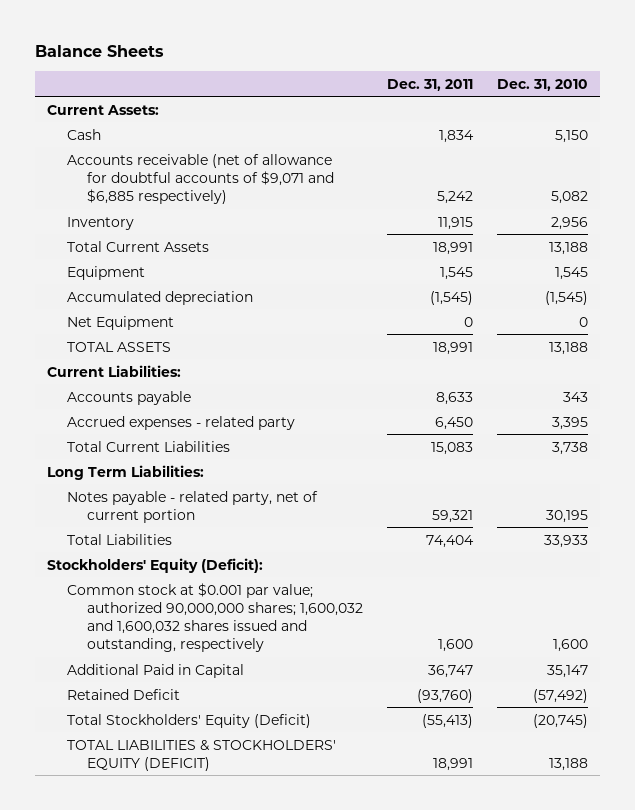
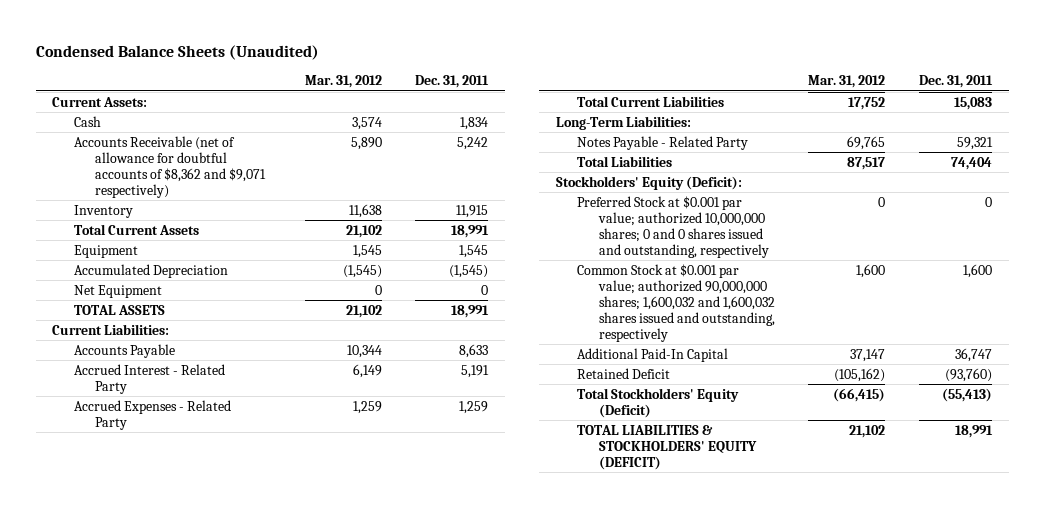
- Balance Sheets
+ Condensed Balance Sheets (Unaudited)
- | Dec. 31, 2011 | Dec. 31, 2010
+ | Mar. 31, 2012 | Dec. 31, 2011
- Accounts receivable (net of allowance for doubtful accounts of $9,071 and $6,885 respectively) | 5,242 | 5,082
+ Accounts Receivable (net of allowance for doubtful accounts of $8,362 and $9,071 respectively) | 5,890 | 5,242
- Accumulated depreciation | (1,545) | (1,545)
+ Accumulated Depreciation | (1,545) | (1,545)
- Accounts payable | 8,633 | 343
- Accrued expenses - related party | 6,450 | 3,395
+ Accounts Payable | 10,344 | 8,633
+ Accrued Interest - Related Party | 6,149 | 5,191
+ Accrued Expenses - Related Party | 1,259 | 1,259
- Long Term Liabilities:
- Notes payable - related party, net of current portion | 59,321 | 30,195
+ Long-Term Liabilities:
+ Notes Payable - Related Party | 69,765 | 59,321
- Common stock at $0.001 par value; authorized 90,000,000 shares; 1,600,032 and 1,600,032 shares issued and outstanding, respectively | 1,600 | 1,600
- Additional Paid in Capital | 36,747 | 35,147
+ Preferred Stock at $0.001 par value; authorized 10,000,000 shares; 0 and 0 shares issued and outstanding, respectively | 0 | 0
+ Common Stock at $0.001 par value; authorized 90,000,000 shares; 1,600,032 and 1,600,032 shares issued and outstanding, respectively | 1,600 | 1,600
+ Additional Paid-In Capital | 37,147 | 36,747

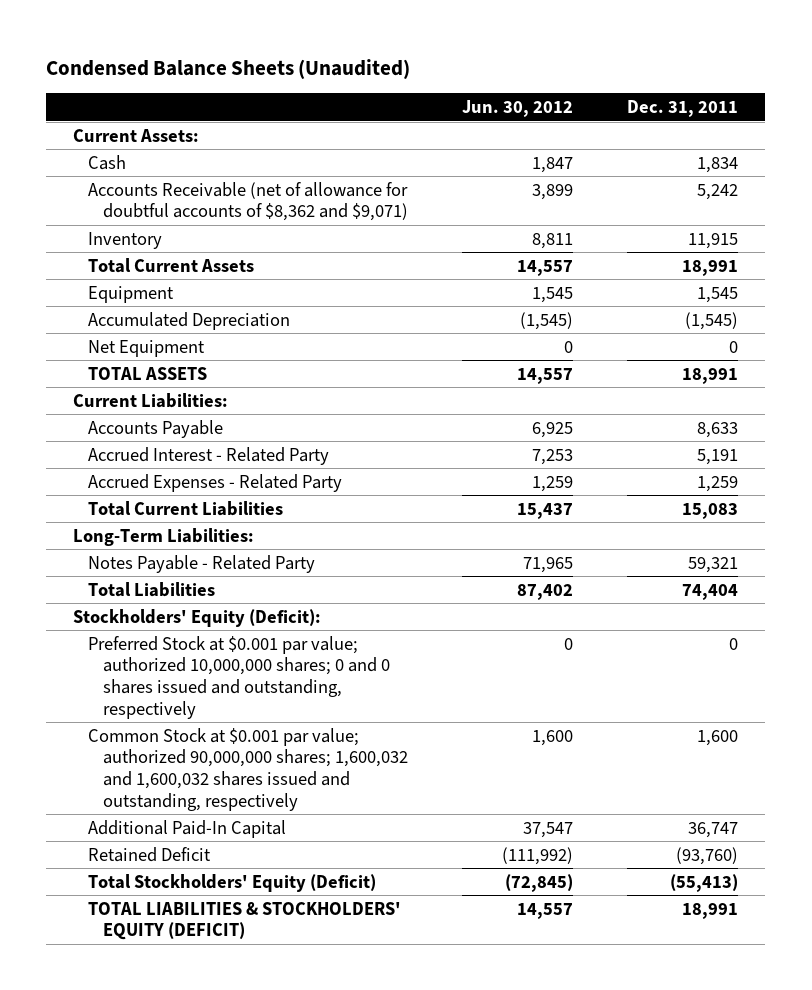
- | Mar. 31, 2012 | Dec. 31, 2011
+ | Jun. 30, 2012 | Dec. 31, 2011
- Accounts Receivable (net of allowance for doubtful accounts of $8,362 and $9,071 respectively) | 5,890 | 5,242
+ Accounts Receivable (net of allowance for doubtful accounts of $8,362 and $9,071) | 3,899 | 5,242

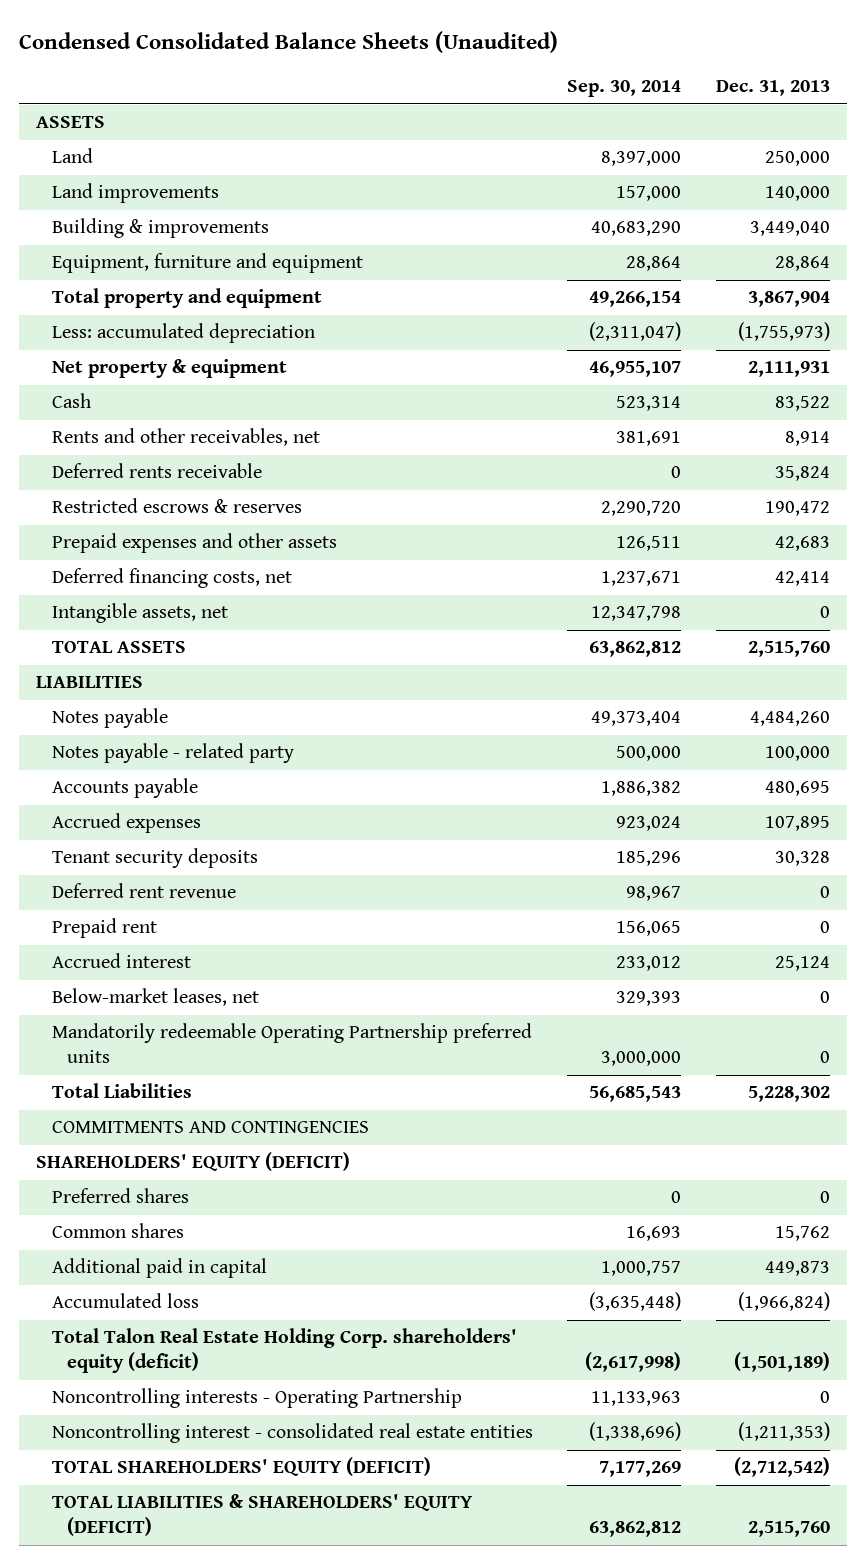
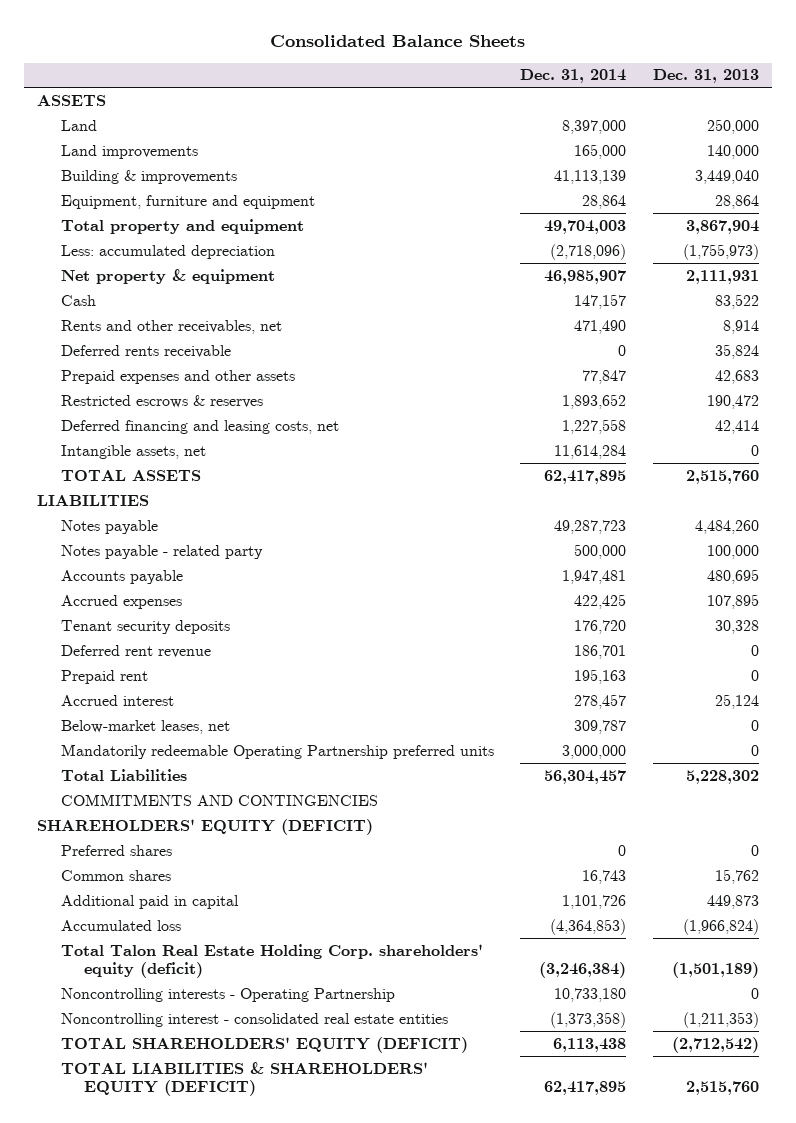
- Condensed Consolidated Balance Sheets (Unaudited)
+ Consolidated Balance Sheets
- | Sep. 30, 2014 | Dec. 31, 2013
+ | Dec. 31, 2014 | Dec. 31, 2013
- Deferred financing costs, net | 1,237,671 | 42,414
moved down: Restricted escrows & reserves | 1,893,652 | 190,472
+ Deferred financing and leasing costs, net | 1,227,558 | 42,414

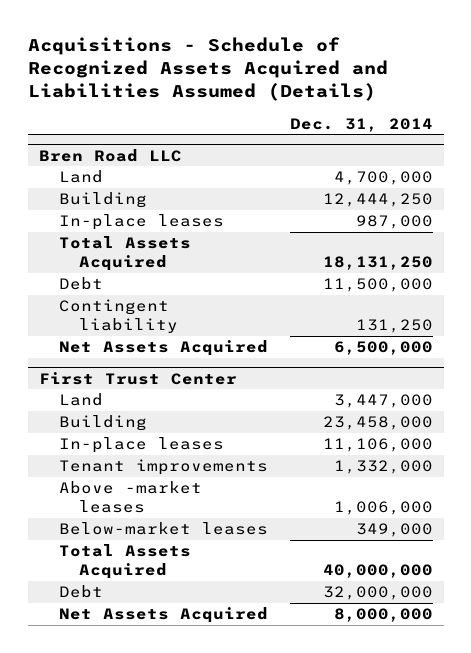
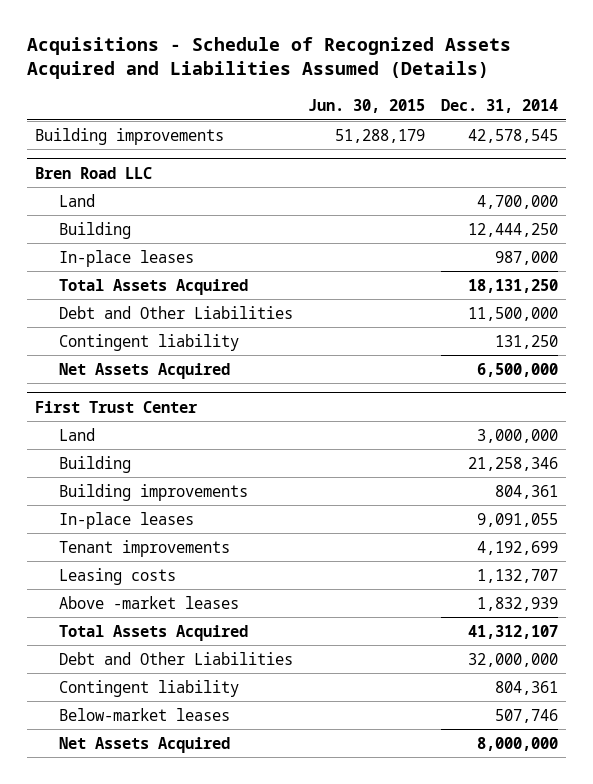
- | Dec. 31, 2014
+ | Jun. 30, 2015 | Dec. 31, 2014
+ Building improvements | 51,288,179 | 42,578,545
@ Bren Road LLC
- Debt | 11,500,000
+ Debt and Other Liabilities | | 11,500,000
@ First Trust Center
- Land | 3,447,000
- Building | 23,458,000
- In-place leases | 11,106,000
- Tenant improvements | 1,332,000
- Above -market leases | 1,006,000
- Below-market leases | 349,000
- Total Assets Acquired | 40,000,000
- Debt | 32,000,000
+ Land | | 3,000,000
+ Building | | 21,258,346
+ Building improvements | | 804,361
+ In-place leases | | 9,091,055
+ Tenant improvements | | 4,192,699
+ Leasing costs | | 1,132,707
+ Above -market leases | | 1,832,939
+ Total Assets Acquired | | 41,312,107
+ Debt and Other Liabilities | | 32,000,000
+ Contingent liability | | 804,361
+ Below-market leases | | 507,746

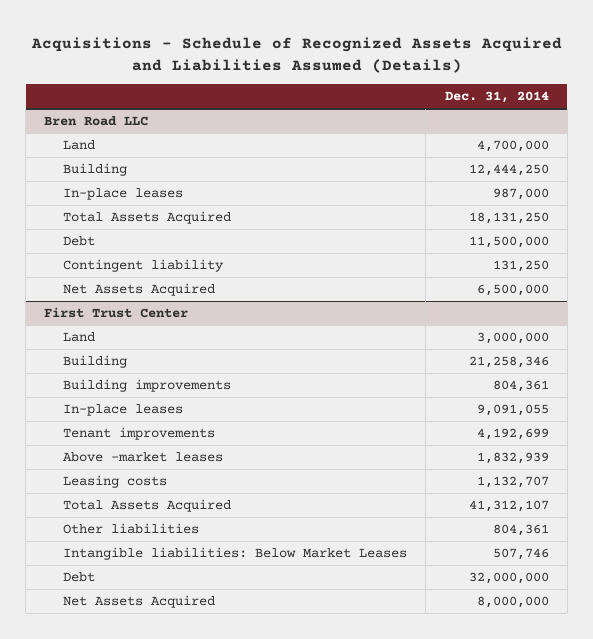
- | Jun. 30, 2015 | Dec. 31, 2014
+ | Dec. 31, 2014
- Building improvements | 51,288,179 | 42,578,545
@ Bren Road LLC
- Debt and Other Liabilities | | 11,500,000
+ Debt | 11,500,000
@ First Trust Center
moved down: Leasing costs | 1,132,707
- Debt and Other Liabilities | | 32,000,000
- Contingent liability | | 804,361
- Below-market leases | | 507,746
+ Other liabilities | 804,361
+ Intangible liabilities: Below Market Leases | 507,746
+ Debt | 32,000,000

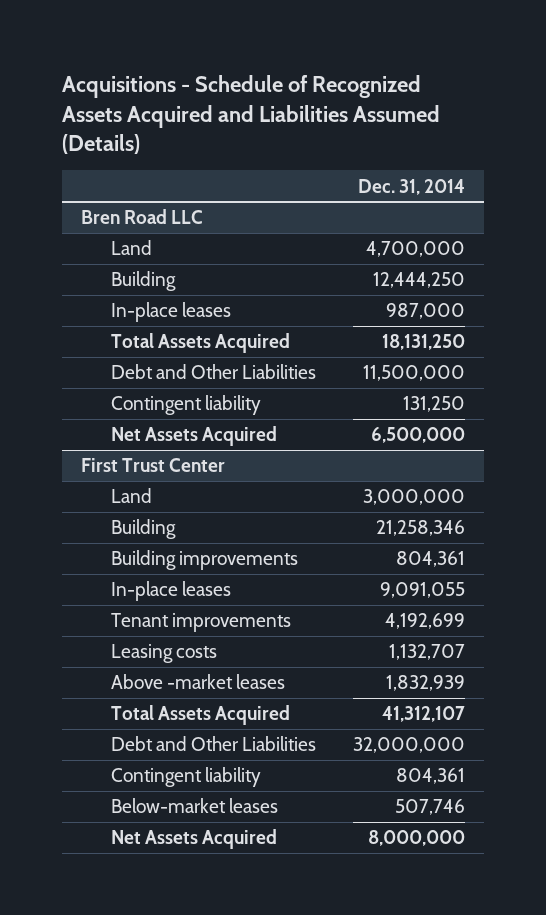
@ Bren Road LLC
- Debt | 11,500,000
+ Debt and Other Liabilities | 11,500,000
@ First Trust Center
moved down: Above -market leases | 1,832,939
- Other liabilities | 804,361
- Intangible liabilities: Below Market Leases | 507,746
- Debt | 32,000,000
+ Debt and Other Liabilities | 32,000,000
+ Contingent liability | 804,361
+ Below-market leases | 507,746

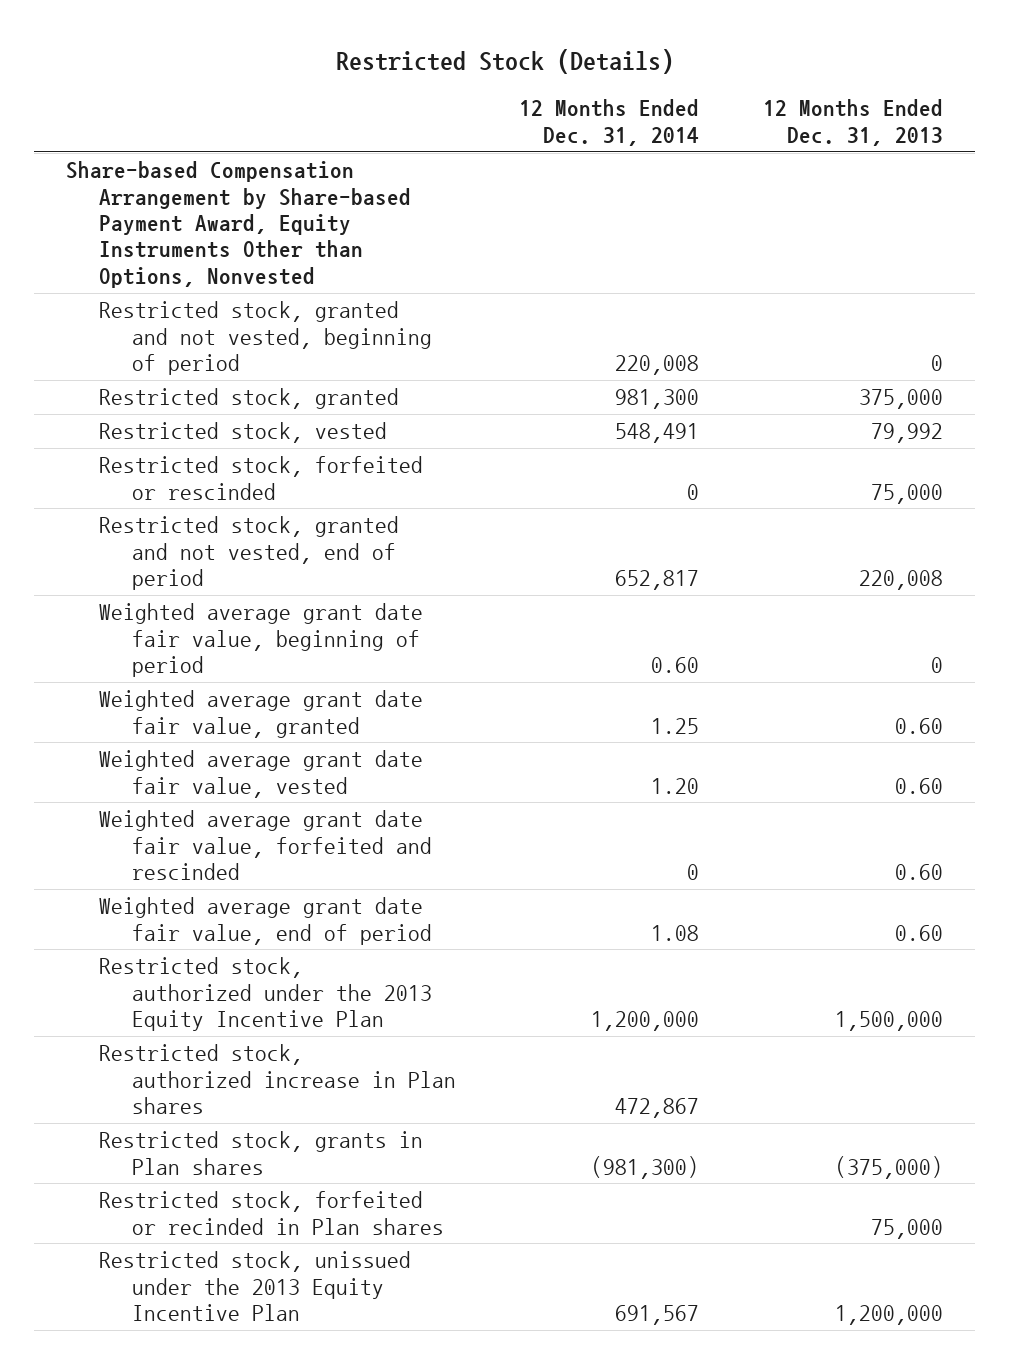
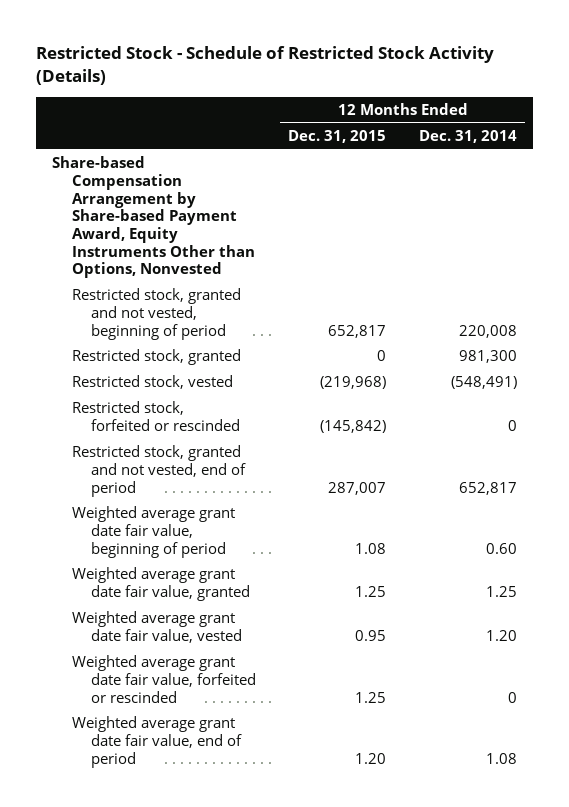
- Restricted Stock (Details)
+ Restricted Stock - Schedule of Restricted Stock Activity (Details)
- | 12 Months Ended Dec. 31, 2014 | 12 Months Ended Dec. 31, 2013
+ | 12 Months Ended Dec. 31, 2015 | 12 Months Ended Dec. 31, 2014
- Restricted stock, vested | 548,491 | 79,992
+ Restricted stock, vested | (219,968) | (548,491)
- Weighted average grant date fair value, forfeited and rescinded | 0 | 0.60
+ Weighted average grant date fair value, forfeited or rescinded | 1.25 | 0
- Restricted stock, authorized under the 2013 Equity Incentive Plan | 1,200,000 | 1,500,000
- Restricted stock, authorized increase in Plan shares | 472,867 |
- Restricted stock, grants in Plan shares | (981,300) | (375,000)
- Restricted stock, forfeited or recinded in Plan shares | | 75,000
- Restricted stock, unissued under the 2013 Equity Incentive Plan | 691,567 | 1,200,000

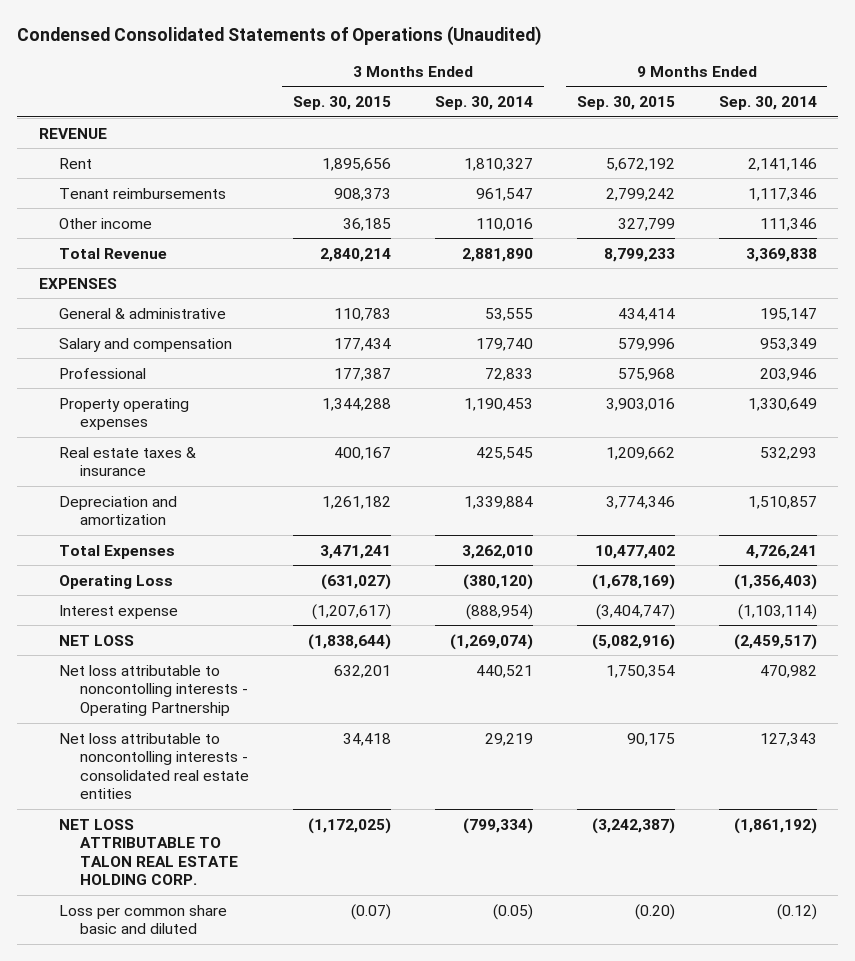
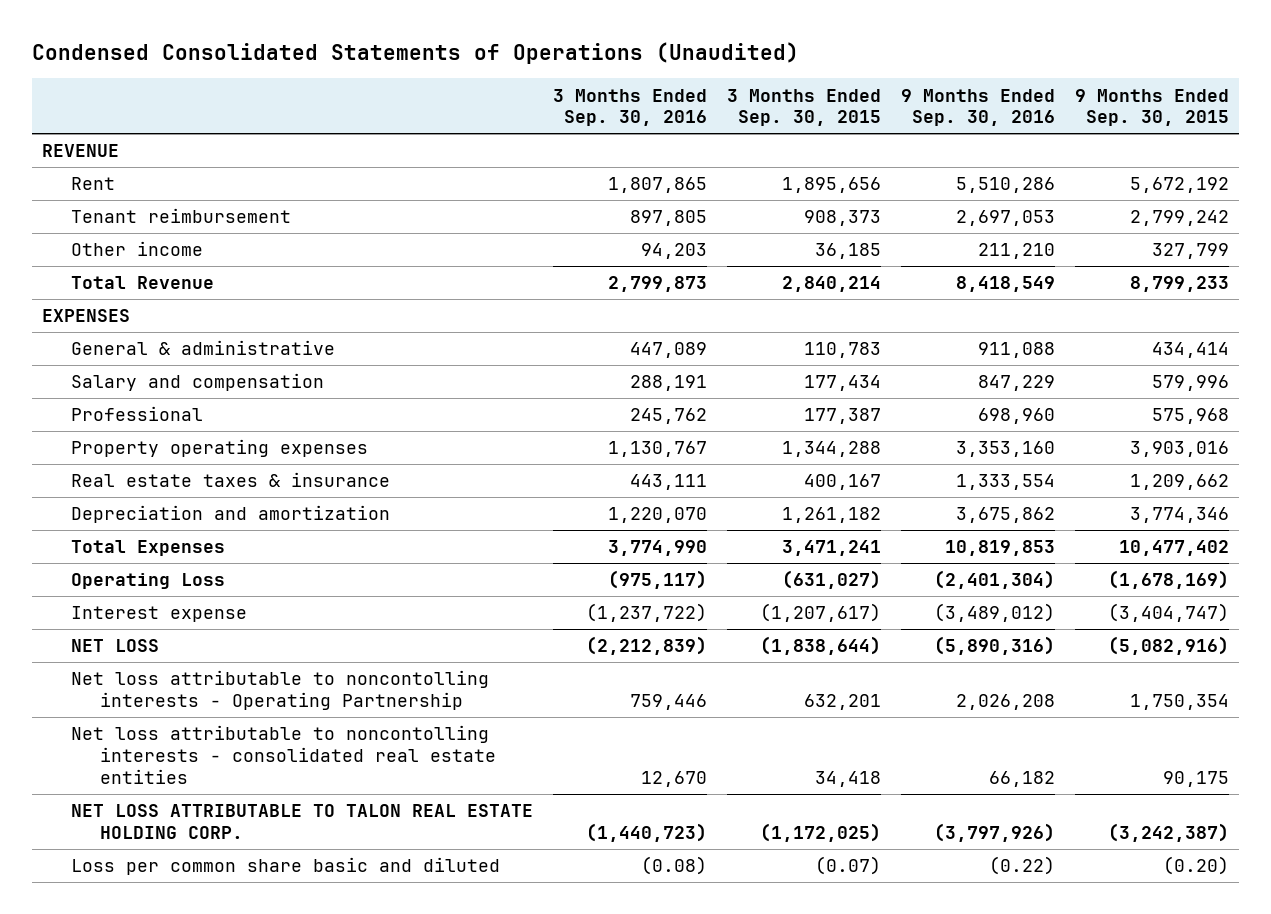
- | 3 Months Ended Sep. 30, 2015 | 3 Months Ended Sep. 30, 2014 | 9 Months Ended Sep. 30, 2015 | 9 Months Ended Sep. 30, 2014
+ | 3 Months Ended Sep. 30, 2016 | 3 Months Ended Sep. 30, 2015 | 9 Months Ended Sep. 30, 2016 | 9 Months Ended Sep. 30, 2015
- Tenant reimbursements | 908,373 | 961,547 | 2,799,242 | 1,117,346
+ Tenant reimbursement | 897,805 | 908,373 | 2,697,053 | 2,799,242

